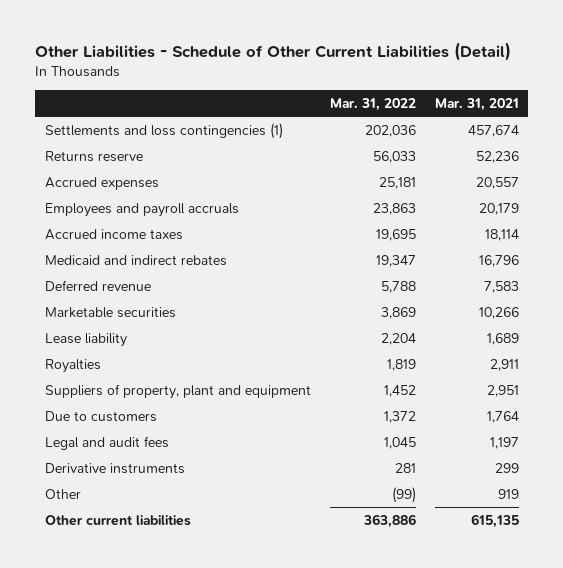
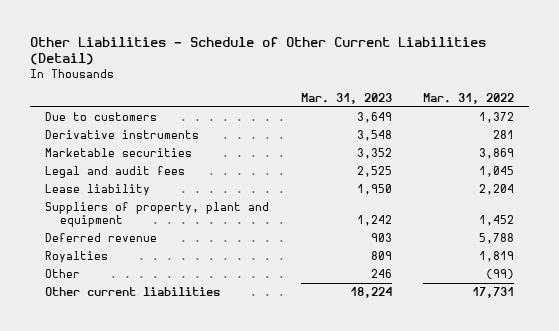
- | Mar. 31, 2022 | Mar. 31, 2021
+ | Mar. 31, 2023 | Mar. 31, 2022
- Settlements and loss contingencies (1) | 202,036 | 457,674
- Returns reserve | 56,033 | 52,236
- Accrued expenses | 25,181 | 20,557
- Employees and payroll accruals | 23,863 | 20,179
- Accrued income taxes | 19,695 | 18,114
- Medicaid and indirect rebates | 19,347 | 16,796
moved up: Due to customers | 3,649 | 1,372
moved up: Derivative instruments | 3,548 | 281
moved up: Legal and audit fees | 2,525 | 1,045
moved down: Deferred revenue | 903 | 5,788
moved down: Royalties | 809 | 1,819
- Other current liabilities | 363,886 | 615,135
+ Other current liabilities | 18,224 | 17,731

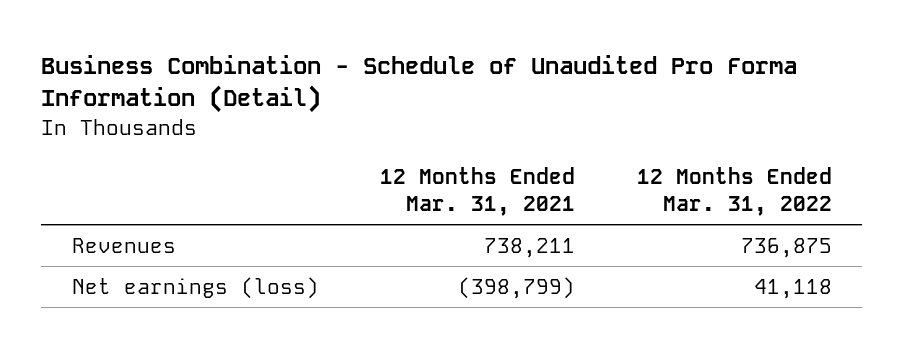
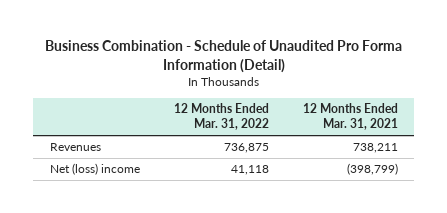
- | 12 Months Ended Mar. 31, 2021 | 12 Months Ended Mar. 31, 2022
+ | 12 Months Ended Mar. 31, 2022 | 12 Months Ended Mar. 31, 2021
- Net earnings (loss) | (398,799) | 41,118
+ Net (loss) income | 41,118 | (398,799)

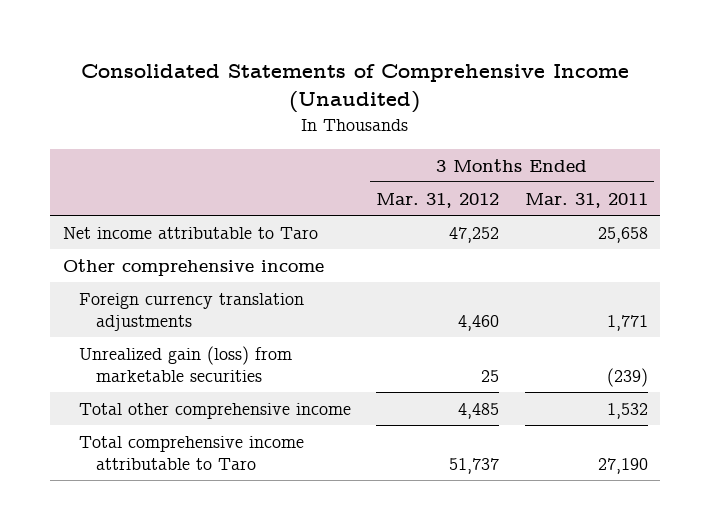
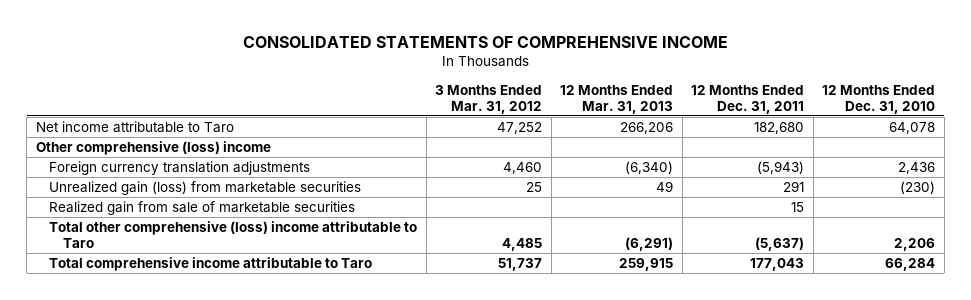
- Consolidated Statements of Comprehensive Income (Unaudited)
+ CONSOLIDATED STATEMENTS OF COMPREHENSIVE INCOME
- | 3 Months Ended Mar. 31, 2012 | 3 Months Ended Mar. 31, 2011
+ | 3 Months Ended Mar. 31, 2012 | 12 Months Ended Mar. 31, 2013 | 12 Months Ended Dec. 31, 2011 | 12 Months Ended Dec. 31, 2010
- Other comprehensive income
+ Other comprehensive (loss) income
- Total other comprehensive income | 4,485 | 1,532
+ Realized gain from sale of marketable securities | | | 15 |
+ Total other comprehensive (loss) income attributable to Taro | 4,485 | (6,291) | (5,637) | 2,206

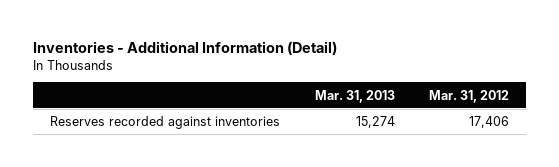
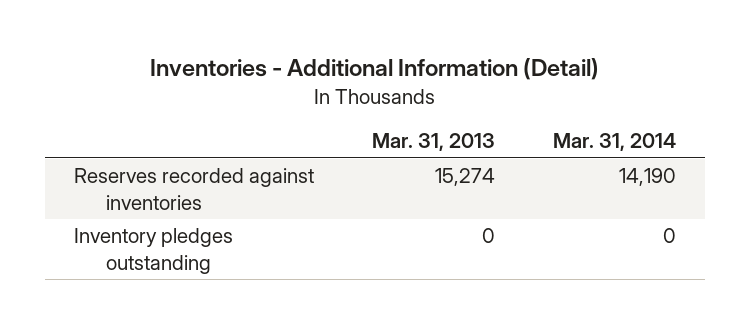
- | Mar. 31, 2013 | Mar. 31, 2012
+ | Mar. 31, 2013 | Mar. 31, 2014
+ Inventory pledges outstanding | 0 | 0

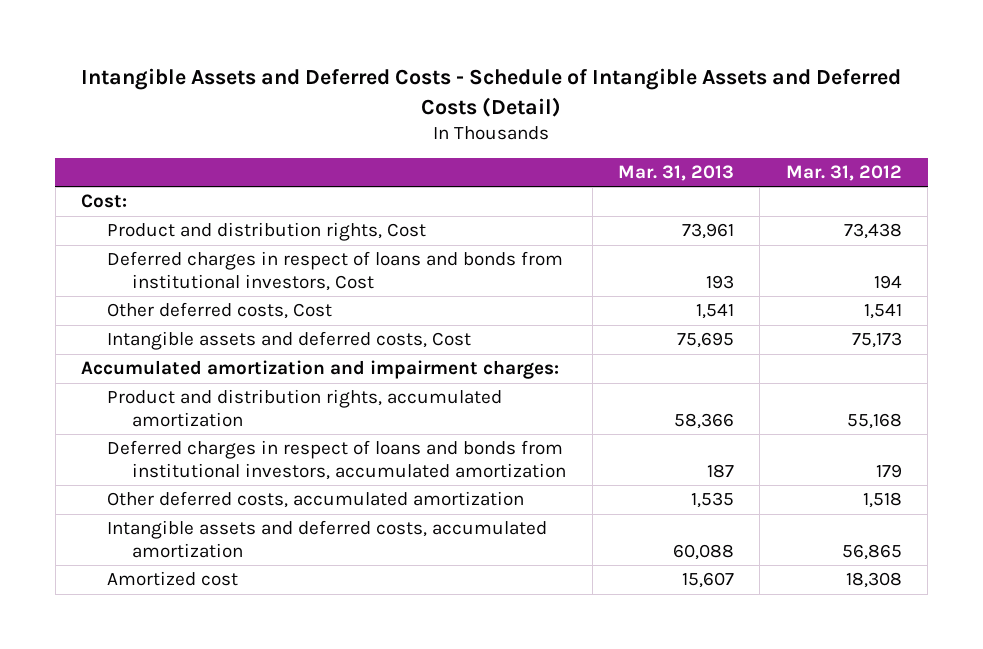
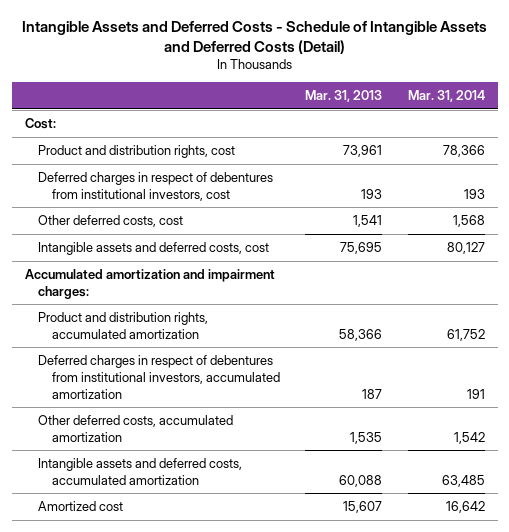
- | Mar. 31, 2013 | Mar. 31, 2012
+ | Mar. 31, 2013 | Mar. 31, 2014
- Product and distribution rights, Cost | 73,961 | 73,438
- Deferred charges in respect of loans and bonds from institutional investors, Cost | 193 | 194
- Other deferred costs, Cost | 1,541 | 1,541
- Intangible assets and deferred costs, Cost | 75,695 | 75,173
+ Product and distribution rights, cost | 73,961 | 78,366
+ Deferred charges in respect of debentures from institutional investors, cost | 193 | 193
+ Other deferred costs, cost | 1,541 | 1,568
+ Intangible assets and deferred costs, cost | 75,695 | 80,127
- Deferred charges in respect of loans and bonds from institutional investors, accumulated amortization | 187 | 179
+ Deferred charges in respect of debentures from institutional investors, accumulated amortization | 187 | 191

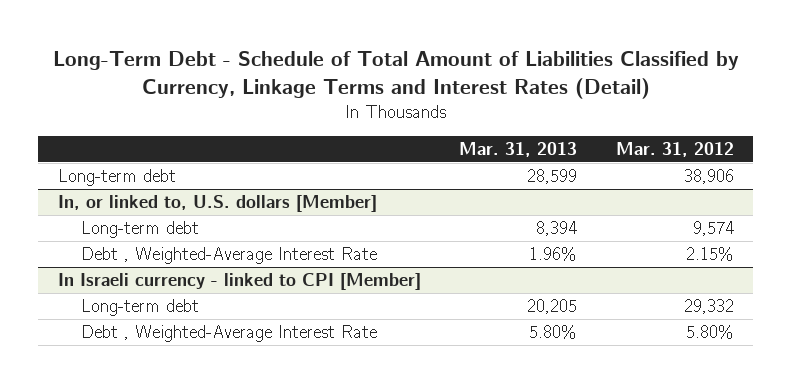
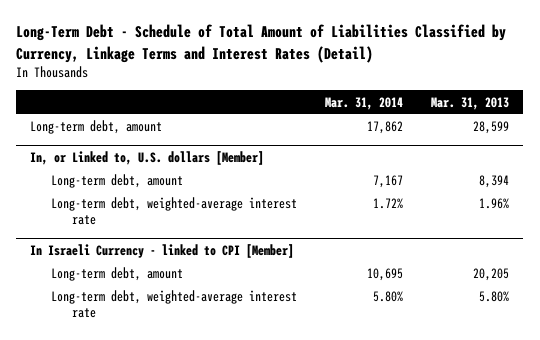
- | Mar. 31, 2013 | Mar. 31, 2012
+ | Mar. 31, 2014 | Mar. 31, 2013
- Long-term debt | 28,599 | 38,906
- In, or linked to, U.S. dollars [Member]
- Long-term debt | 8,394 | 9,574
- Debt , Weighted-Average Interest Rate | 1.96% | 2.15%
- In Israeli currency - linked to CPI [Member]
- Long-term debt | 20,205 | 29,332
- Debt , Weighted-Average Interest Rate | 5.80% | 5.80%
+ Long-term debt, amount | 17,862 | 28,599
+ In, or Linked to, U.S. dollars [Member]
+ Long-term debt, amount | 7,167 | 8,394
+ Long-term debt, weighted-average interest rate | 1.72% | 1.96%
+ In Israeli Currency - linked to CPI [Member]
+ Long-term debt, amount | 10,695 | 20,205
+ Long-term debt, weighted-average interest rate | 5.80% | 5.80%

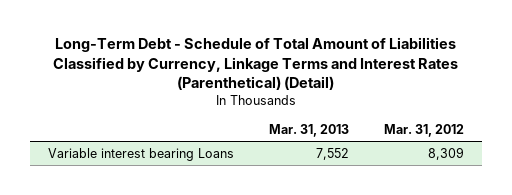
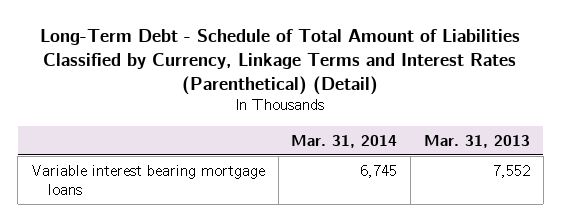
- | Mar. 31, 2013 | Mar. 31, 2012
+ | Mar. 31, 2014 | Mar. 31, 2013
- Variable interest bearing Loans | 7,552 | 8,309
+ Variable interest bearing mortgage loans | 6,745 | 7,552

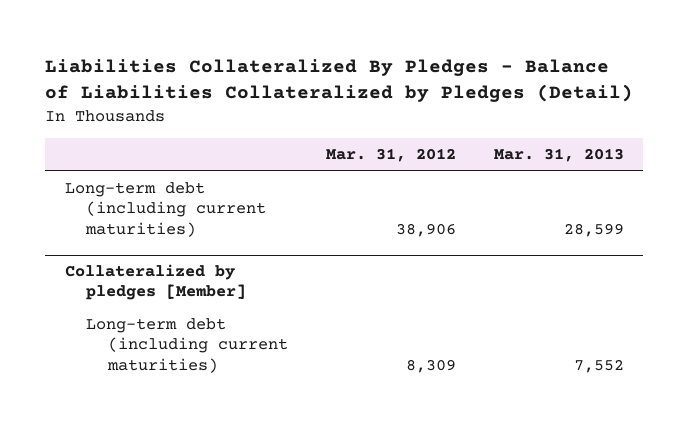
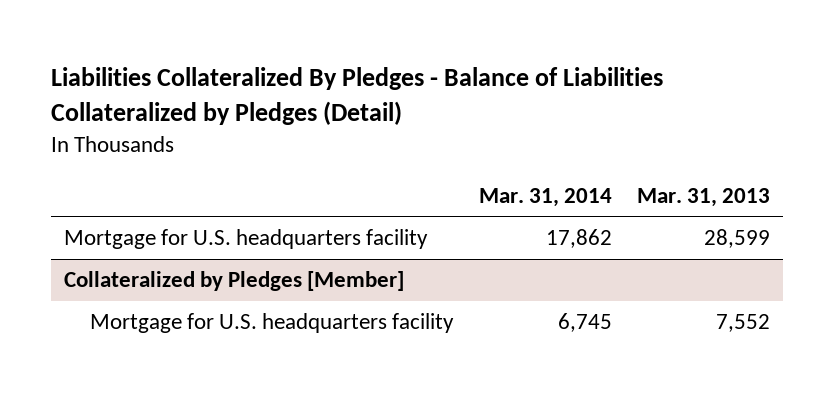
- | Mar. 31, 2012 | Mar. 31, 2013
+ | Mar. 31, 2014 | Mar. 31, 2013
- Long-term debt (including current maturities) | 38,906 | 28,599
- Collateralized by pledges [Member]
- Long-term debt (including current maturities) | 8,309 | 7,552
+ Mortgage for U.S. headquarters facility | 17,862 | 28,599
+ Collateralized by Pledges [Member]
+ Mortgage for U.S. headquarters facility | 6,745 | 7,552

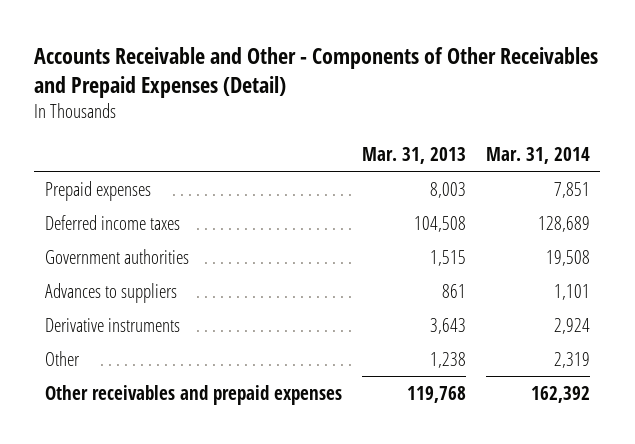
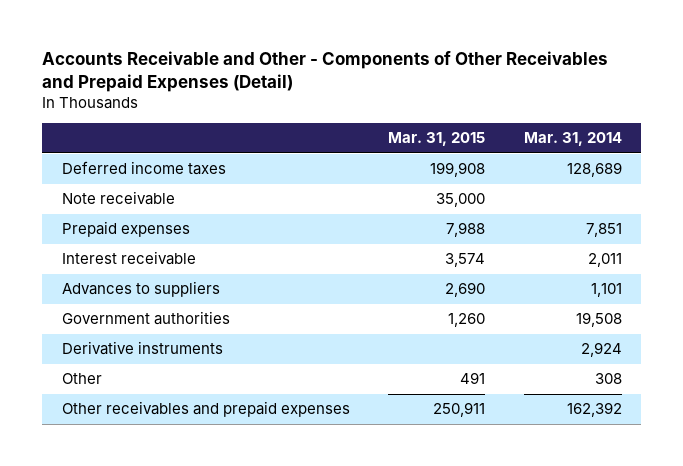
- | Mar. 31, 2013 | Mar. 31, 2014
+ | Mar. 31, 2015 | Mar. 31, 2014
+ Note receivable | 35,000 |
moved down: Prepaid expenses | 7,988 | 7,851
+ Interest receivable | 3,574 | 2,011
moved down: Government authorities | 1,260 | 19,508
- Other | 1,238 | 2,319
+ Other | 491 | 308

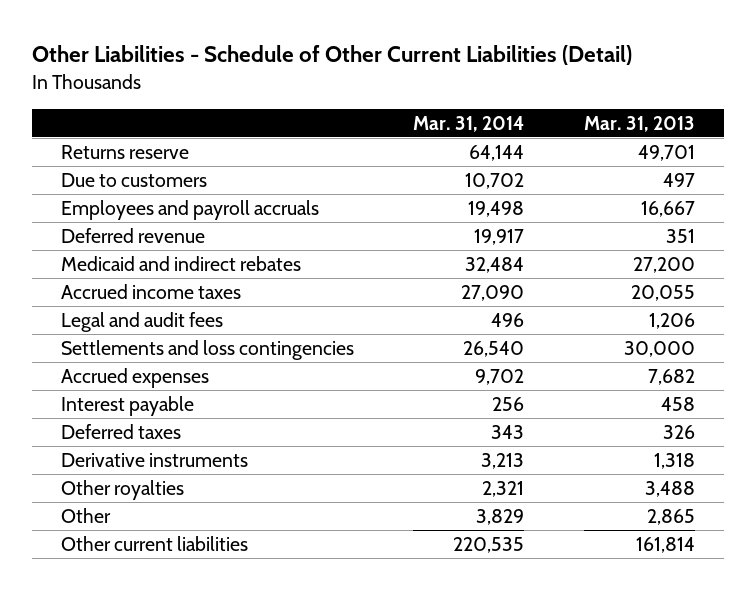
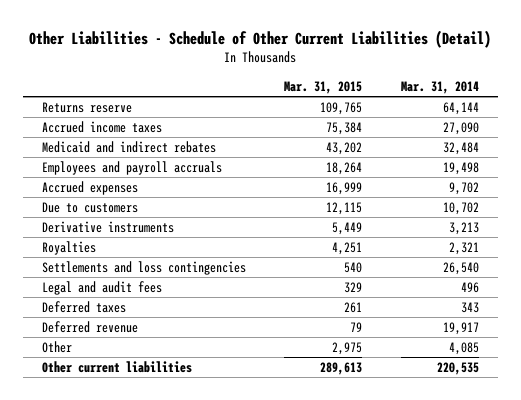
- | Mar. 31, 2014 | Mar. 31, 2013
+ | Mar. 31, 2015 | Mar. 31, 2014
moved down: Medicaid and indirect rebates | 43,202 | 32,484
moved down: Employees and payroll accruals | 18,264 | 19,498
- Interest payable | 256 | 458
moved down: Due to customers | 12,115 | 10,702
- Other royalties | 2,321 | 3,488
- Other | 3,829 | 2,865
+ Royalties | 4,251 | 2,321
moved down: Settlements and loss contingencies | 540 | 26,540
moved down: Legal and audit fees | 329 | 496
moved down: Deferred taxes | 261 | 343
moved down: Deferred revenue | 79 | 19,917
+ Other | 2,975 | 4,085

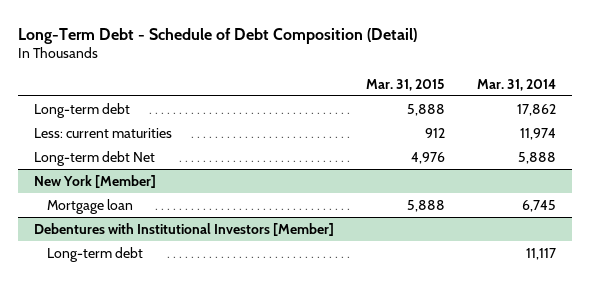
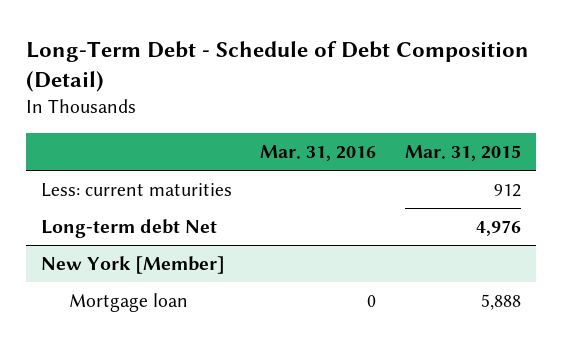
- | Mar. 31, 2015 | Mar. 31, 2014
+ | Mar. 31, 2016 | Mar. 31, 2015
- Long-term debt | 5,888 | 17,862
- Debentures with Institutional Investors [Member]
- Long-term debt | | 11,117

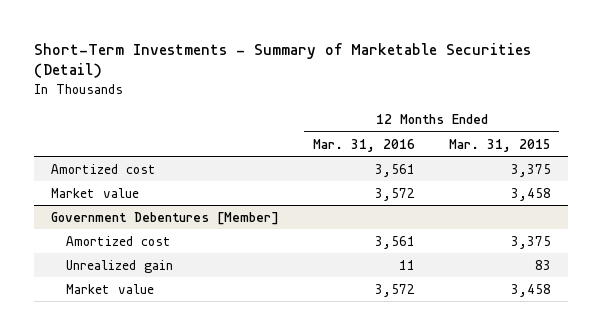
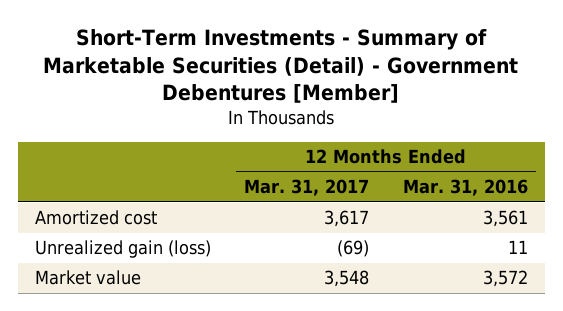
- Short-Term Investments - Summary of Marketable Securities (Detail)
+ Short-Term Investments - Summary of Marketable Securities (Detail) - Government Debentures [Member]
- | 12 Months Ended Mar. 31, 2016 | 12 Months Ended Mar. 31, 2015
+ | 12 Months Ended Mar. 31, 2017 | 12 Months Ended Mar. 31, 2016
- Market value | 3,572 | 3,458
- Government Debentures [Member]
- Amortized cost | 3,561 | 3,375
- Unrealized gain | 11 | 83
+ Unrealized gain (loss) | (69) | 11

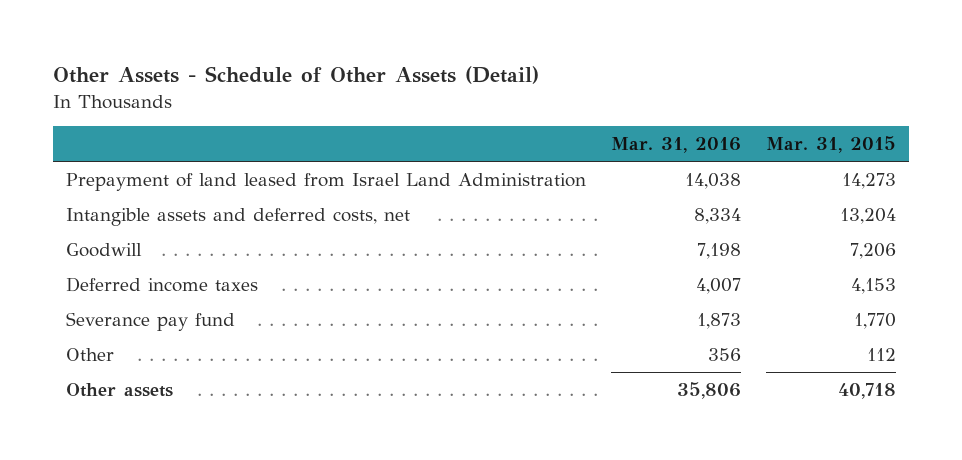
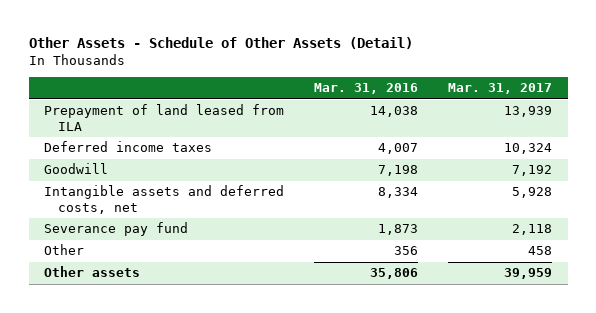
- | Mar. 31, 2016 | Mar. 31, 2015
+ | Mar. 31, 2016 | Mar. 31, 2017
- Prepayment of land leased from Israel Land Administration | 14,038 | 14,273
+ Prepayment of land leased from ILA | 14,038 | 13,939
moved down: Goodwill | 7,198 | 7,192
moved down: Intangible assets and deferred costs, net | 8,334 | 5,928

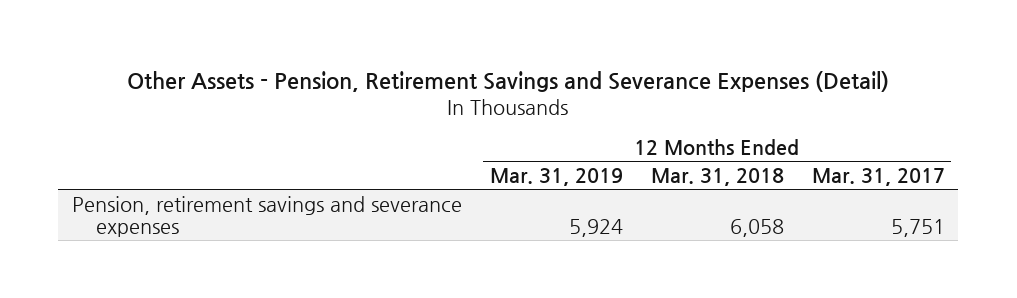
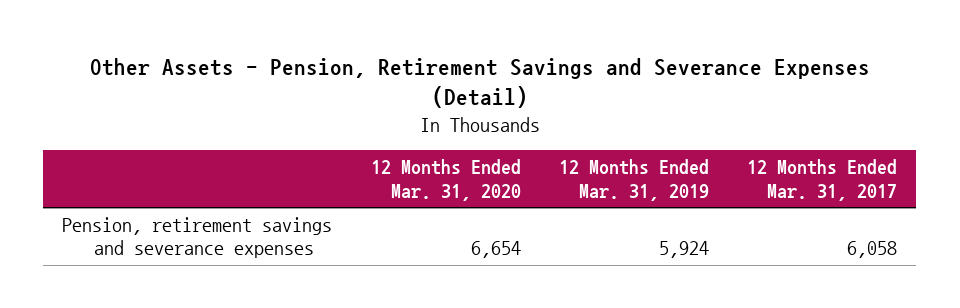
- | 12 Months Ended Mar. 31, 2019 | 12 Months Ended Mar. 31, 2018 | 12 Months Ended Mar. 31, 2017
+ | 12 Months Ended Mar. 31, 2020 | 12 Months Ended Mar. 31, 2019 | 12 Months Ended Mar. 31, 2017
- Pension, retirement savings and severance expenses | 5,924 | 6,058 | 5,751
+ Pension, retirement savings and severance expenses | 6,654 | 5,924 | 6,058

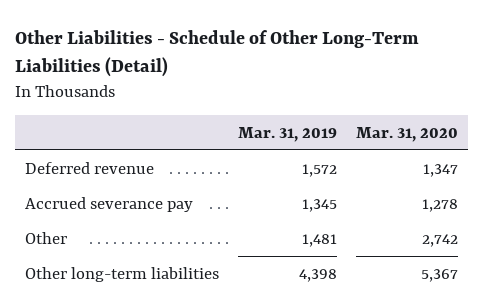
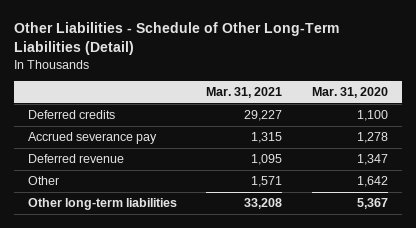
- | Mar. 31, 2019 | Mar. 31, 2020
+ | Mar. 31, 2021 | Mar. 31, 2020
+ Deferred credits | 29,227 | 1,100
- Other | 1,481 | 2,742
moved down: Deferred revenue | 1,095 | 1,347
+ Other | 1,571 | 1,642

